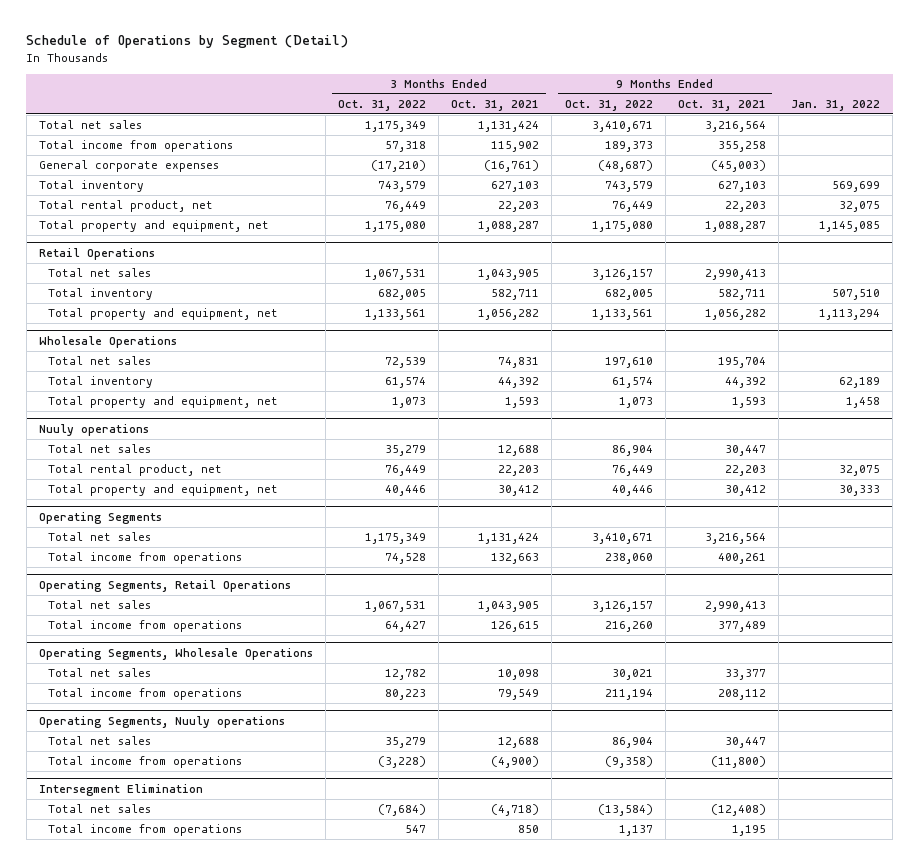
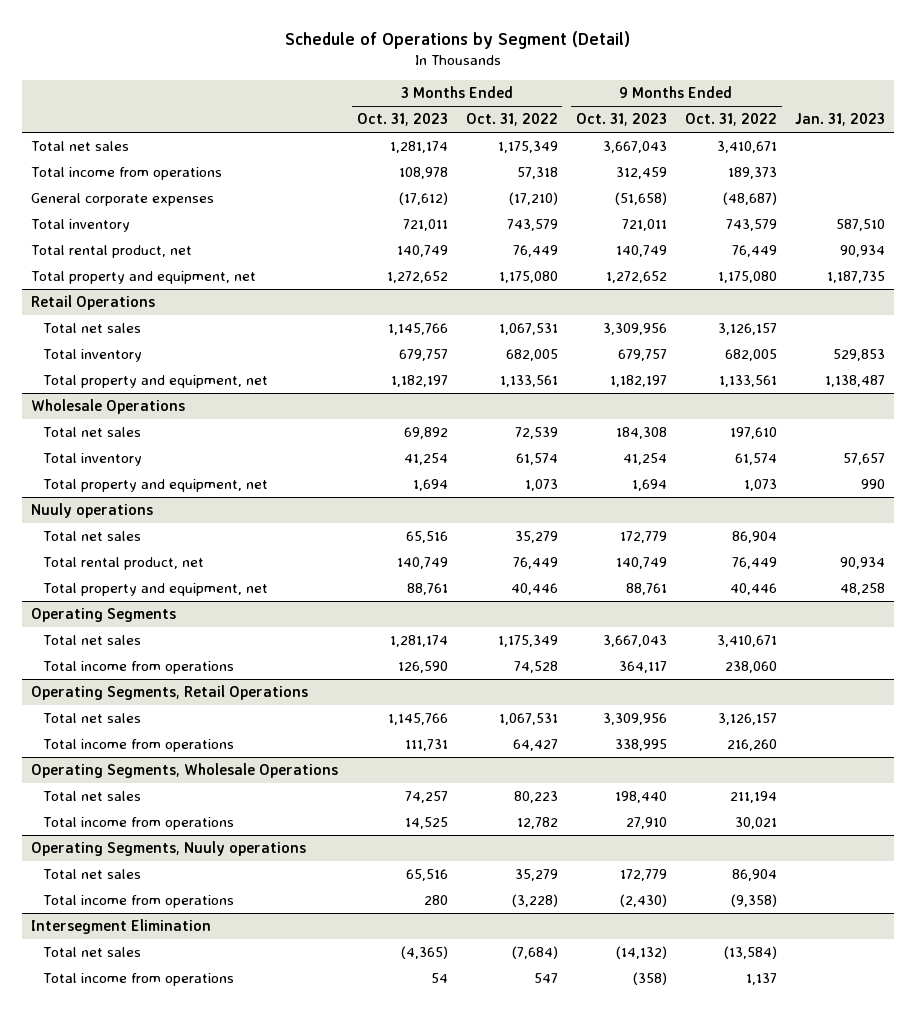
- | 3 Months Ended Oct. 31, 2022 | 3 Months Ended Oct. 31, 2021 | 9 Months Ended Oct. 31, 2022 | 9 Months Ended Oct. 31, 2021 | Jan. 31, 2022
+ | 3 Months Ended Oct. 31, 2023 | 3 Months Ended Oct. 31, 2022 | 9 Months Ended Oct. 31, 2023 | 9 Months Ended Oct. 31, 2022 | Jan. 31, 2023
@ Operating Segments, Wholesale Operations
- Total net sales | 12,782 | 10,098 | 30,021 | 33,377 |
- Total income from operations | 80,223 | 79,549 | 211,194 | 208,112 |
+ Total net sales | 74,257 | 80,223 | 198,440 | 211,194 |
+ Total income from operations | 14,525 | 12,782 | 27,910 | 30,021 |

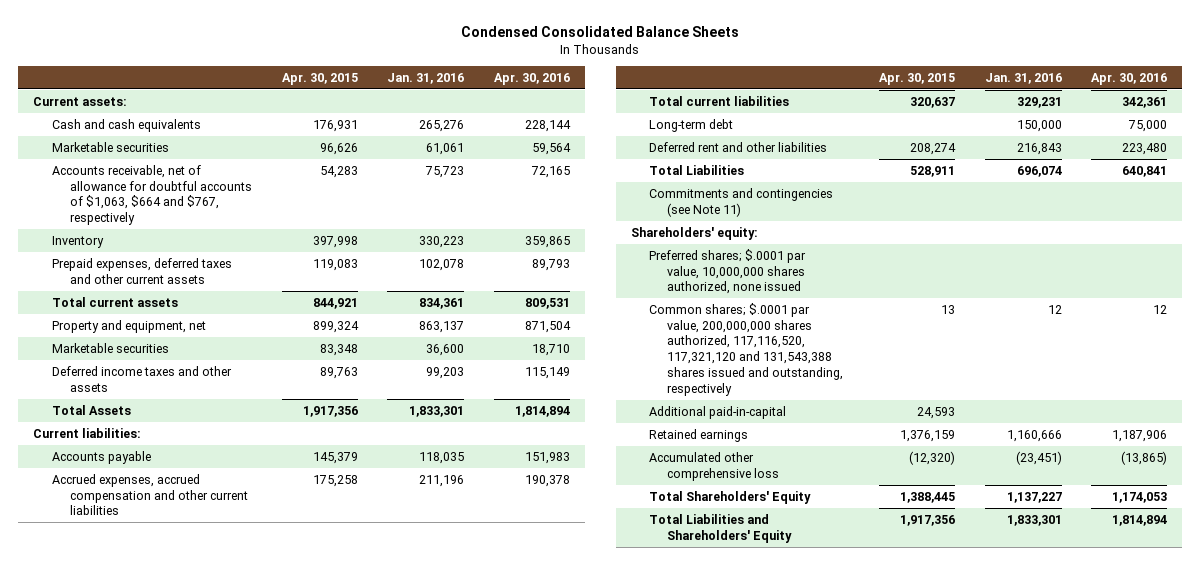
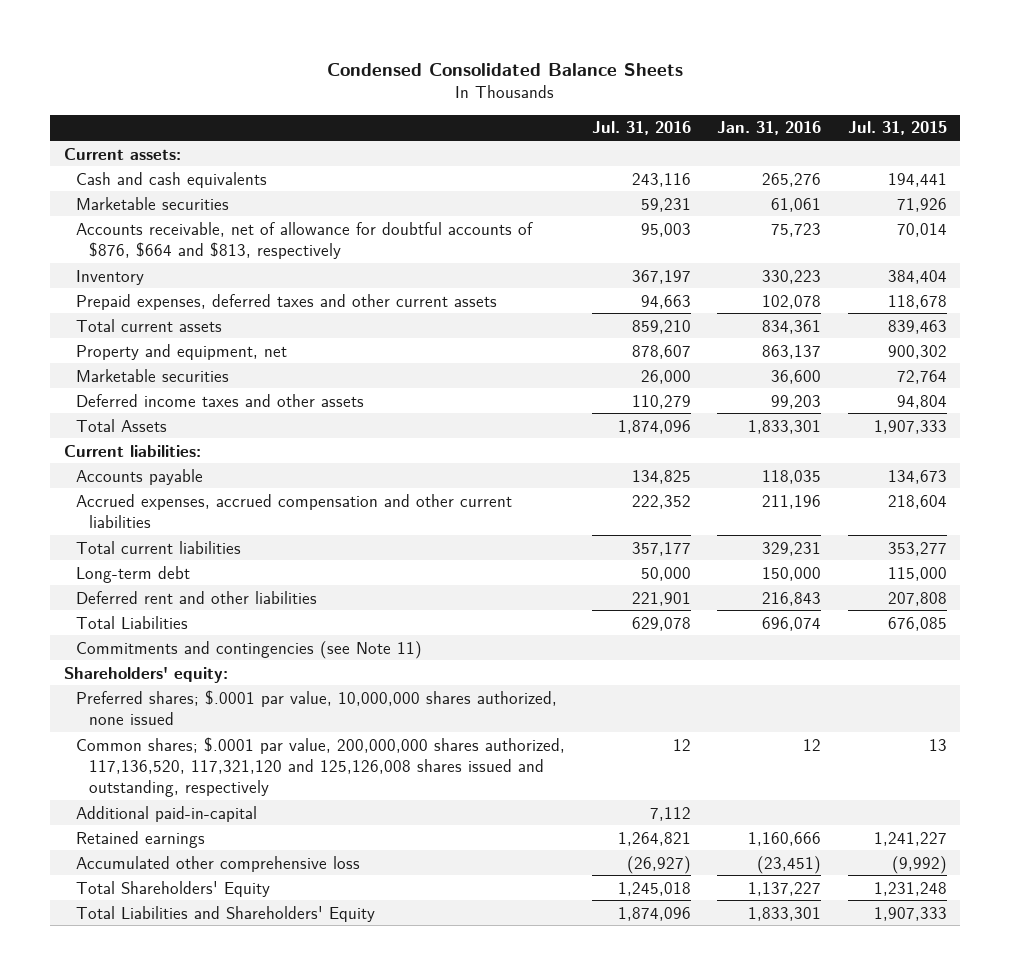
- | Apr. 30, 2015 | Jan. 31, 2016 | Apr. 30, 2016
+ | Jul. 31, 2016 | Jan. 31, 2016 | Jul. 31, 2015
- Accounts receivable, net of allowance for doubtful accounts of $1,063, $664 and $767, respectively | 54,283 | 75,723 | 72,165
+ Accounts receivable, net of allowance for doubtful accounts of $876, $664 and $813, respectively | 95,003 | 75,723 | 70,014
- Common shares; $.0001 par value, 200,000,000 shares authorized, 117,116,520, 117,321,120 and 131,543,388 shares issued and outstanding, respectively | 13 | 12 | 12
+ Common shares; $.0001 par value, 200,000,000 shares authorized, 117,136,520, 117,321,120 and 125,126,008 shares issued and outstanding, respectively | 12 | 12 | 13

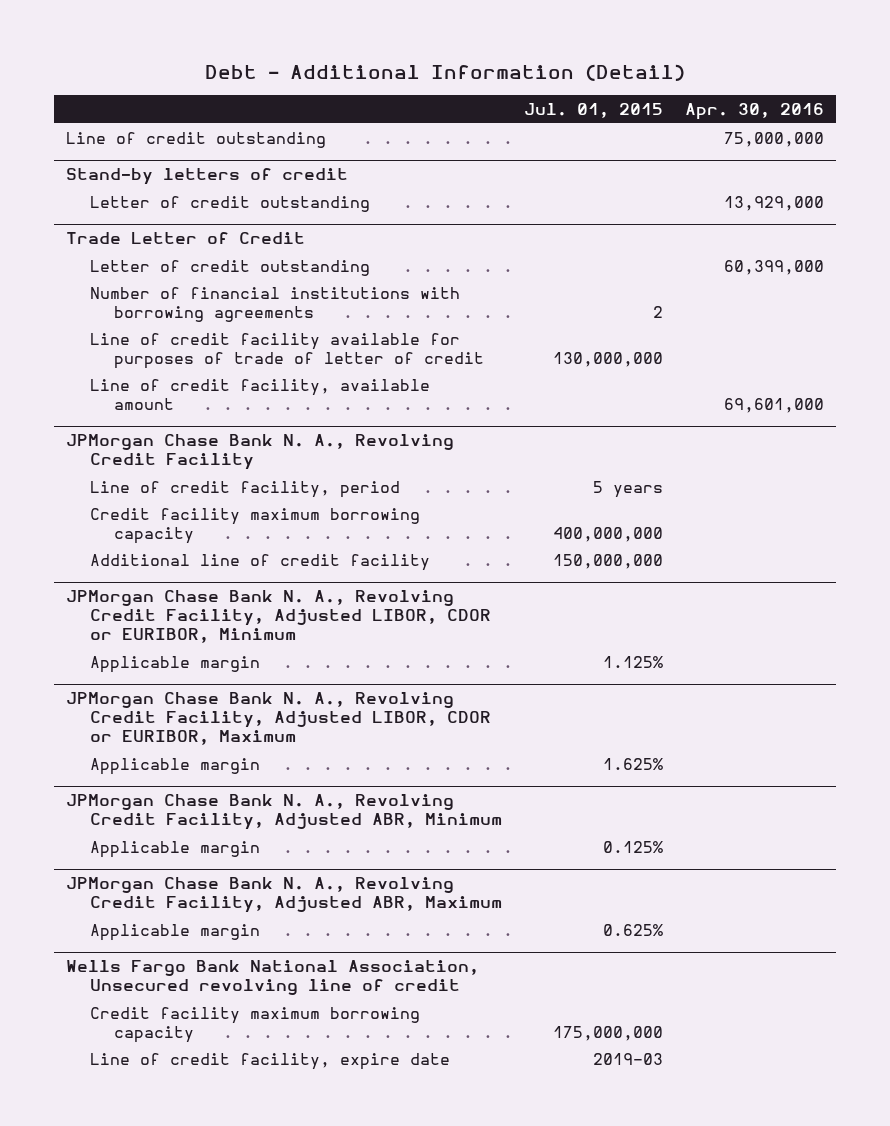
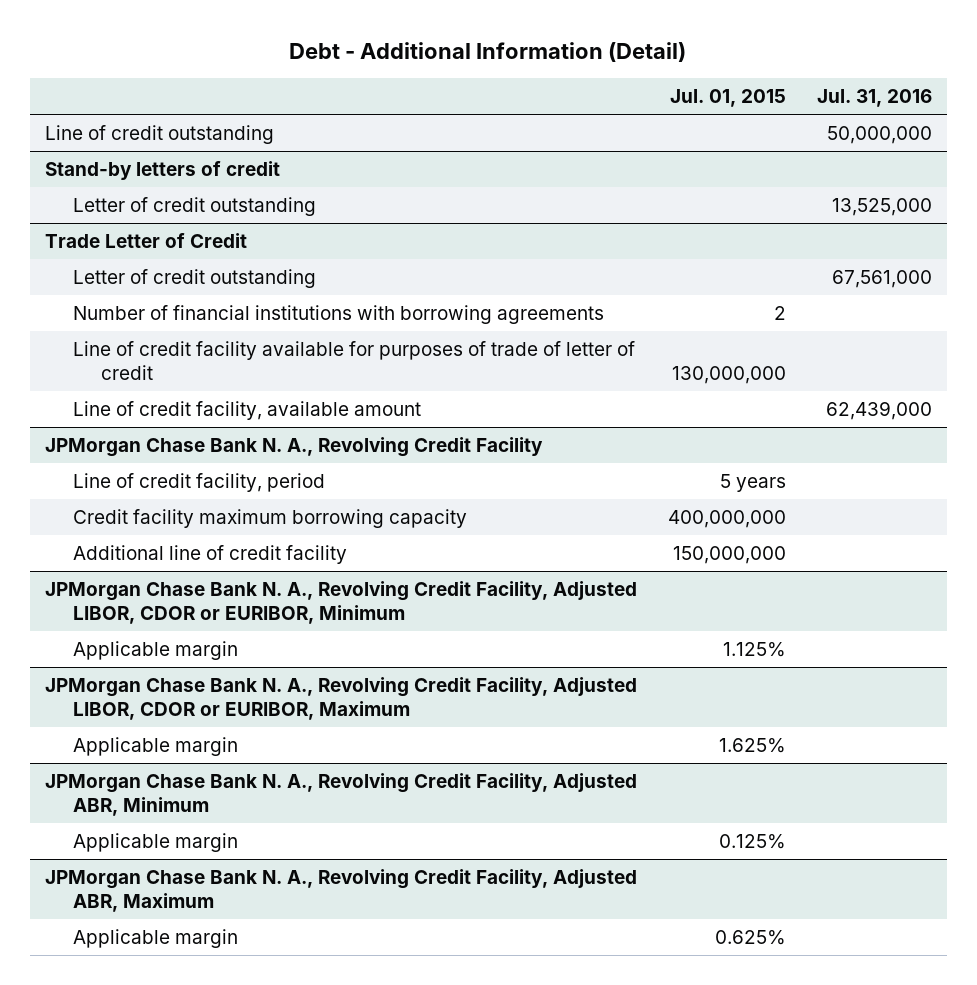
- | Jul. 01, 2015 | Apr. 30, 2016
+ | Jul. 01, 2015 | Jul. 31, 2016
- Wells Fargo Bank National Association, Unsecured revolving line of credit
- Credit facility maximum borrowing capacity | 175,000,000 |
- Line of credit facility, expire date | 2019-03 |

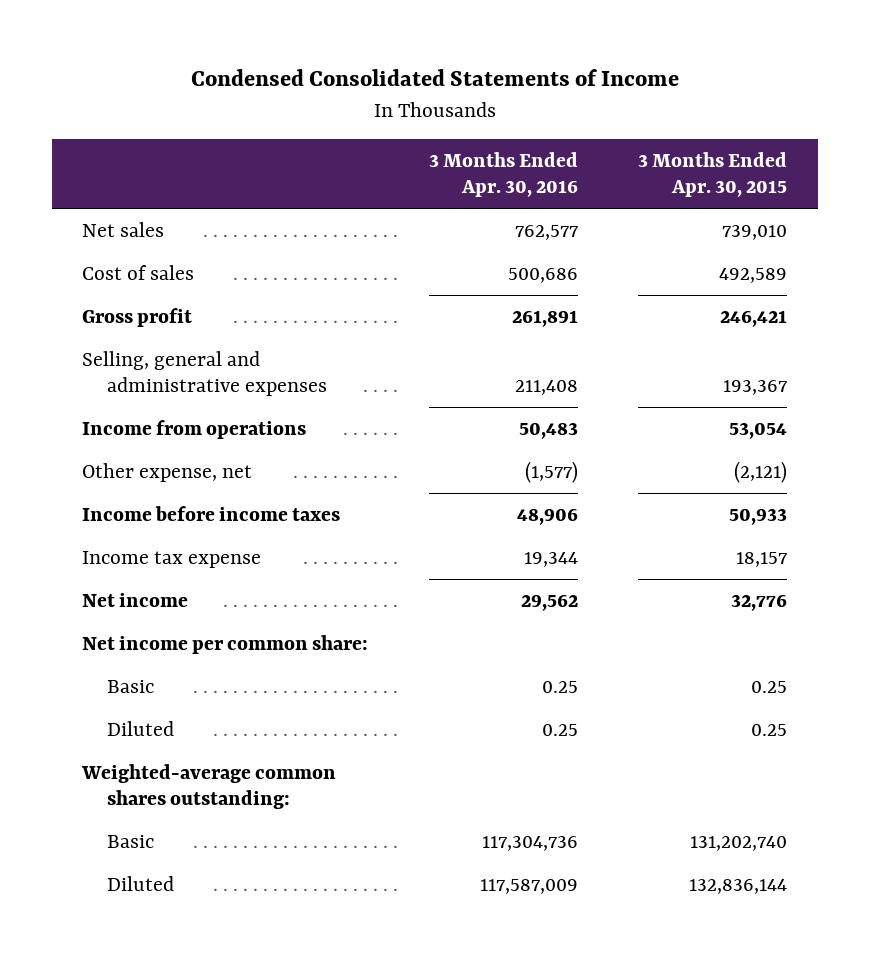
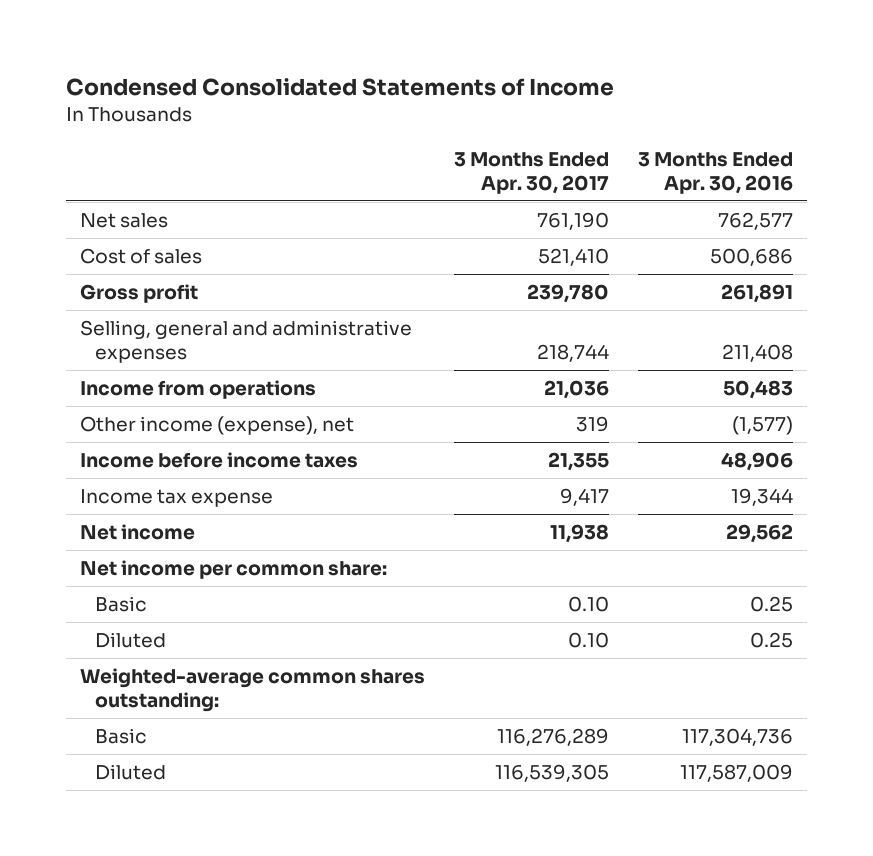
- | 3 Months Ended Apr. 30, 2016 | 3 Months Ended Apr. 30, 2015
+ | 3 Months Ended Apr. 30, 2017 | 3 Months Ended Apr. 30, 2016
- Other expense, net | (1,577) | (2,121)
+ Other income (expense), net | 319 | (1,577)

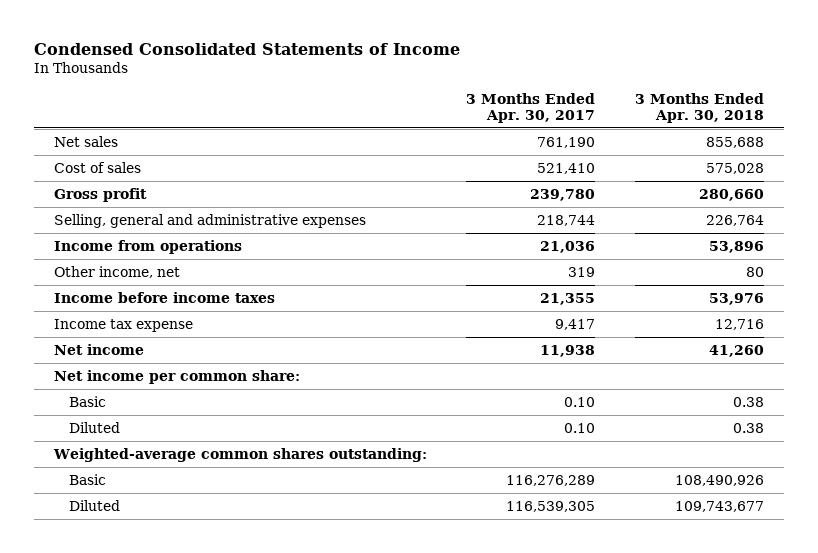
- | 3 Months Ended Apr. 30, 2017 | 3 Months Ended Apr. 30, 2016
+ | 3 Months Ended Apr. 30, 2017 | 3 Months Ended Apr. 30, 2018
- Other income (expense), net | 319 | (1,577)
+ Other income, net | 319 | 80

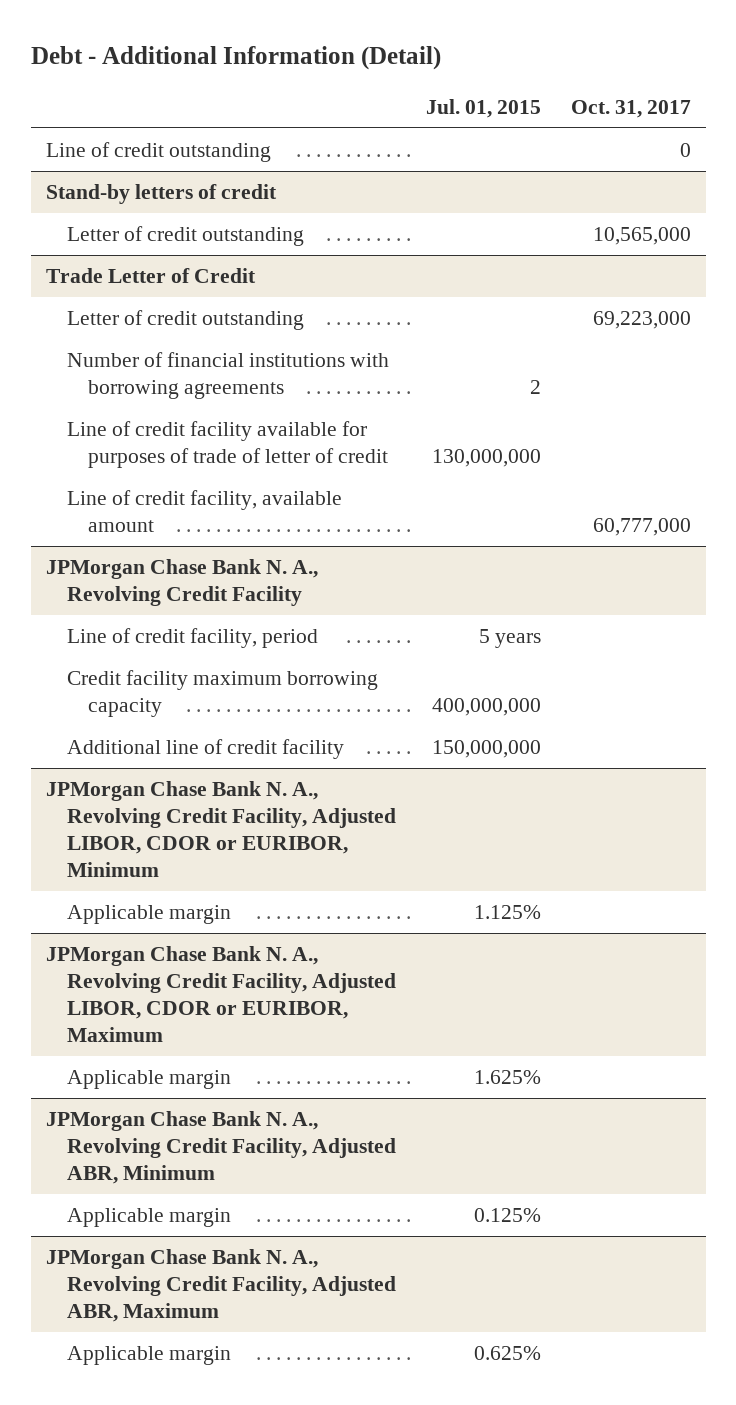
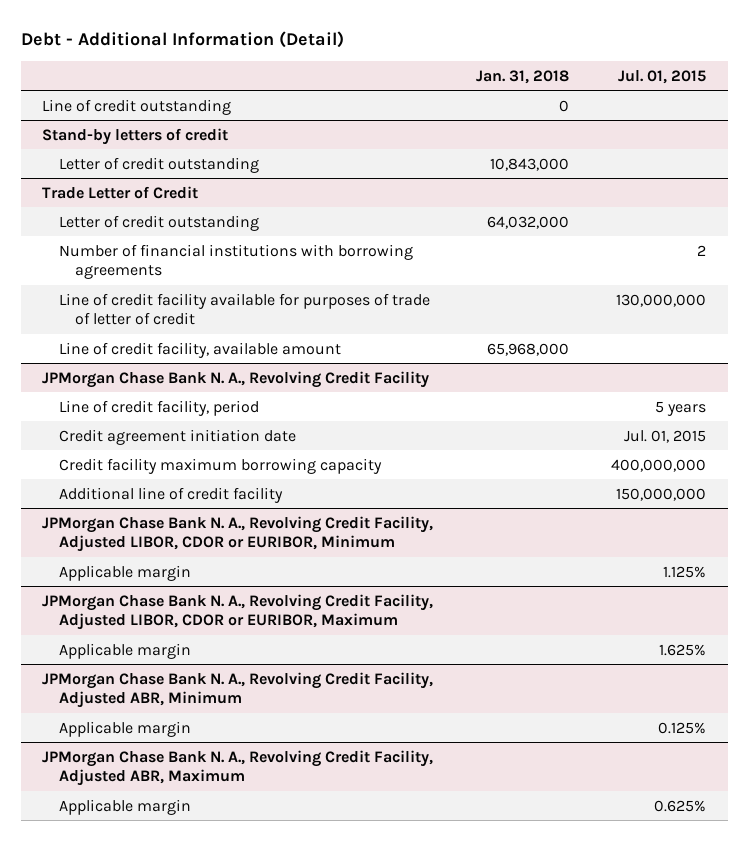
- | Jul. 01, 2015 | Oct. 31, 2017
+ | Jan. 31, 2018 | Jul. 01, 2015
@ JPMorgan Chase Bank N. A., Revolving Credit Facility
+ Credit agreement initiation date | | Jul. 01, 2015

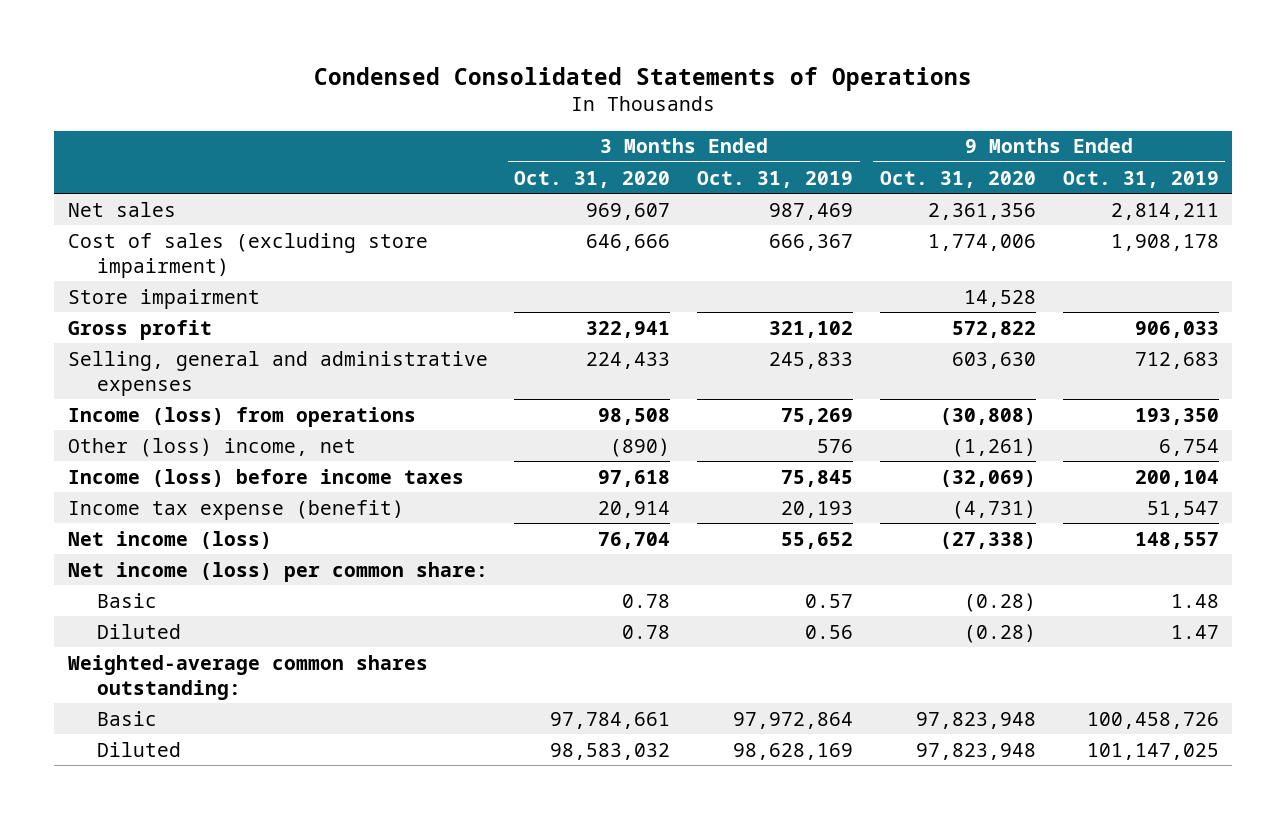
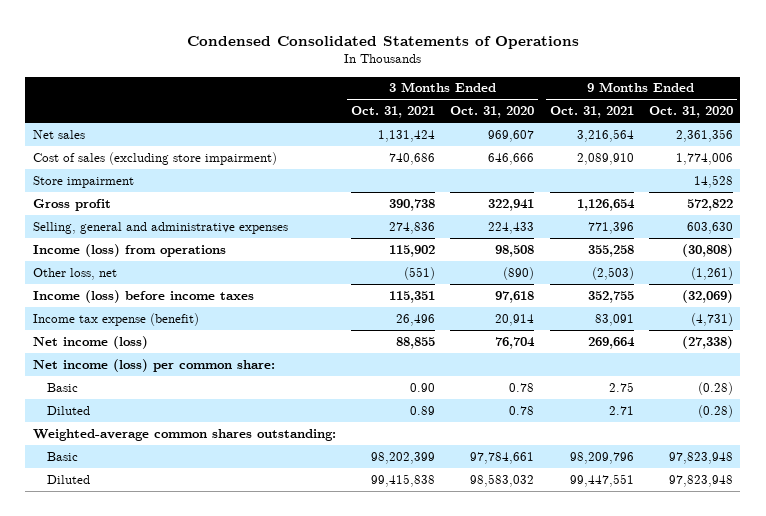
- | 3 Months Ended Oct. 31, 2020 | 3 Months Ended Oct. 31, 2019 | 9 Months Ended Oct. 31, 2020 | 9 Months Ended Oct. 31, 2019
+ | 3 Months Ended Oct. 31, 2021 | 3 Months Ended Oct. 31, 2020 | 9 Months Ended Oct. 31, 2021 | 9 Months Ended Oct. 31, 2020
- Other (loss) income, net | (890) | 576 | (1,261) | 6,754
+ Other loss, net | (551) | (890) | (2,503) | (1,261)

